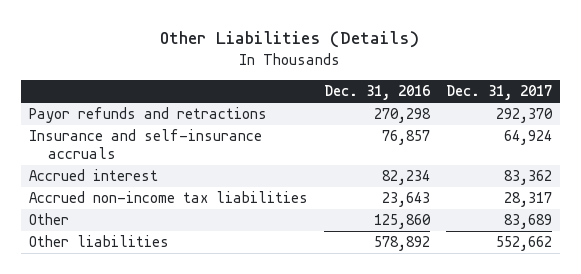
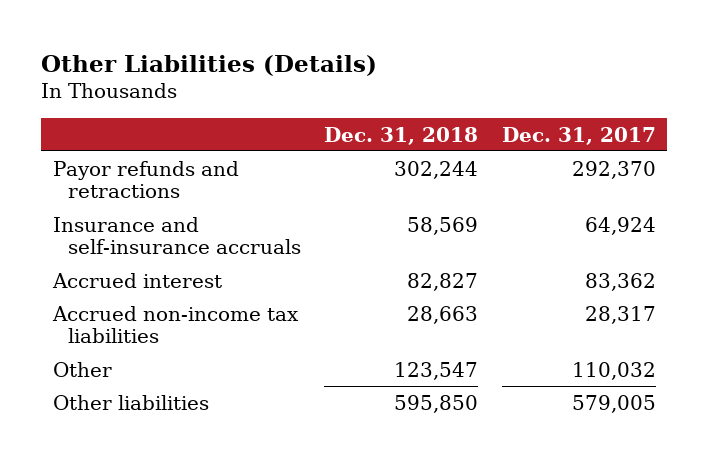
- | Dec. 31, 2016 | Dec. 31, 2017
+ | Dec. 31, 2018 | Dec. 31, 2017
- Other | 125,860 | 83,689
- Other liabilities | 578,892 | 552,662
+ Other | 123,547 | 110,032
+ Other liabilities | 595,850 | 579,005

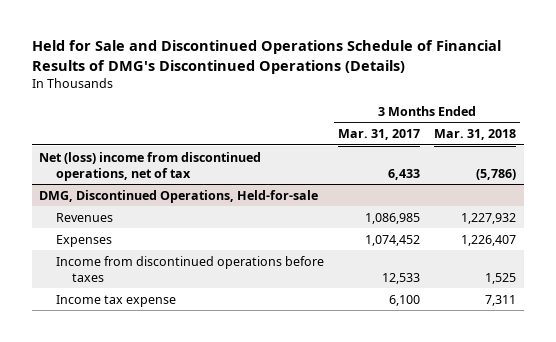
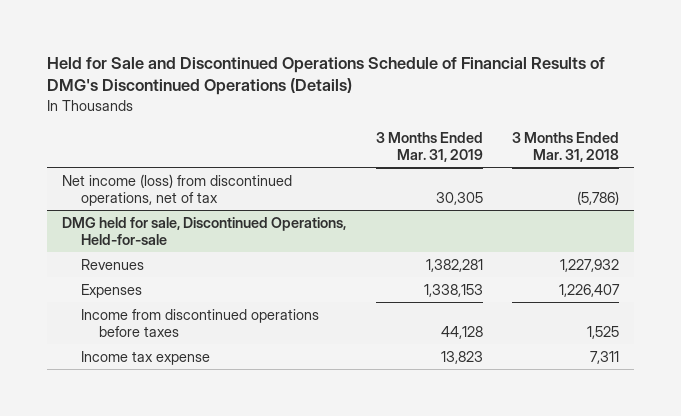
- | 3 Months Ended Mar. 31, 2017 | 3 Months Ended Mar. 31, 2018
+ | 3 Months Ended Mar. 31, 2019 | 3 Months Ended Mar. 31, 2018
- Net (loss) income from discontinued operations, net of tax | 6,433 | (5,786)
- DMG, Discontinued Operations, Held-for-sale
+ Net income (loss) from discontinued operations, net of tax | 30,305 | (5,786)
+ DMG held for sale, Discontinued Operations, Held-for-sale

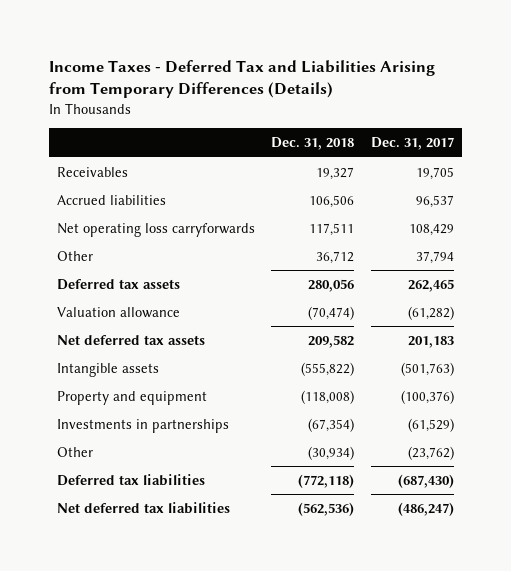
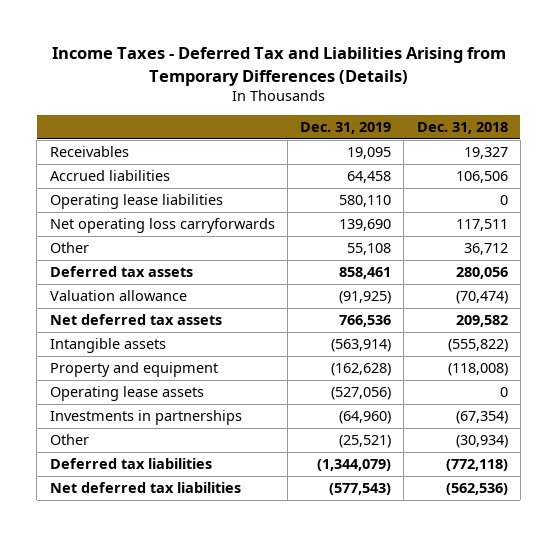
- | Dec. 31, 2018 | Dec. 31, 2017
+ | Dec. 31, 2019 | Dec. 31, 2018
+ Operating lease liabilities | 580,110 | 0
+ Operating lease assets | (527,056) | 0

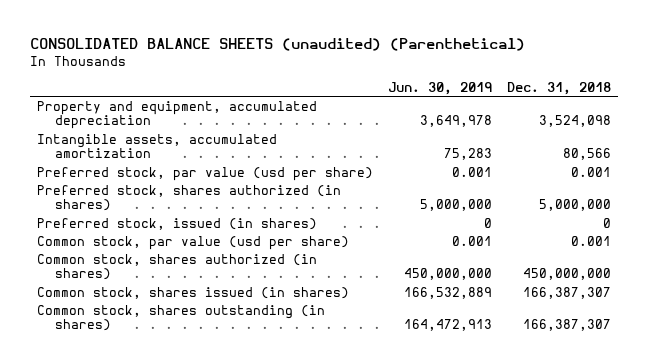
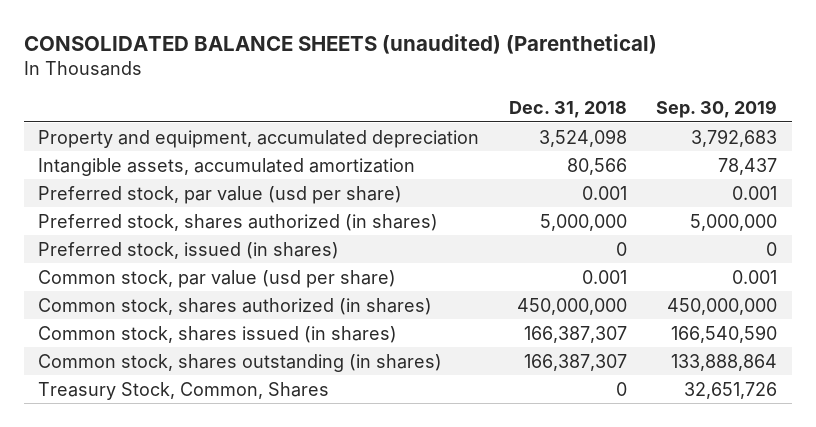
- | Jun. 30, 2019 | Dec. 31, 2018
+ | Dec. 31, 2018 | Sep. 30, 2019
+ Treasury Stock, Common, Shares | 0 | 32,651,726

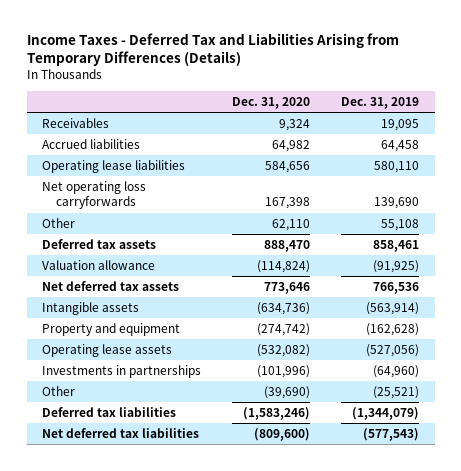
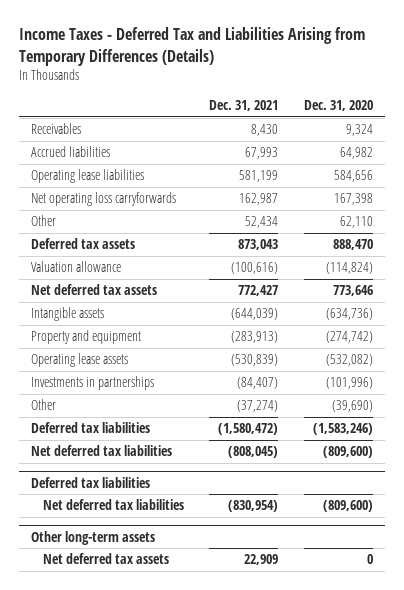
- | Dec. 31, 2020 | Dec. 31, 2019
+ | Dec. 31, 2021 | Dec. 31, 2020
+ Deferred tax liabilities
+ Net deferred tax liabilities | (830,954) | (809,600)
+ Other long-term assets
+ Net deferred tax assets | 22,909 | 0

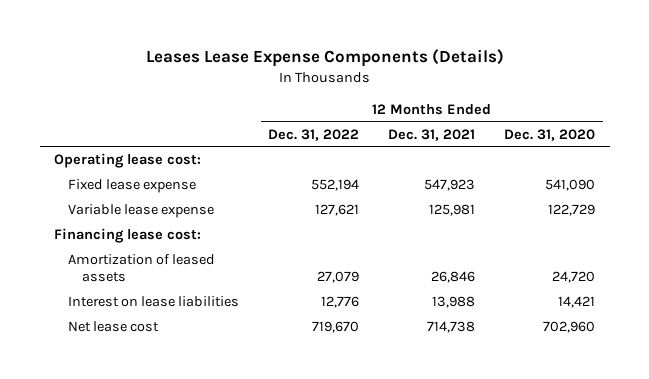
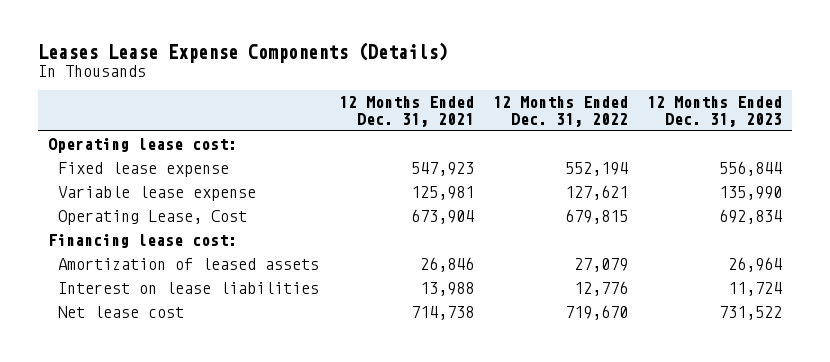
- | 12 Months Ended Dec. 31, 2022 | 12 Months Ended Dec. 31, 2021 | 12 Months Ended Dec. 31, 2020
+ | 12 Months Ended Dec. 31, 2021 | 12 Months Ended Dec. 31, 2022 | 12 Months Ended Dec. 31, 2023
+ Operating Lease, Cost | 673,904 | 679,815 | 692,834

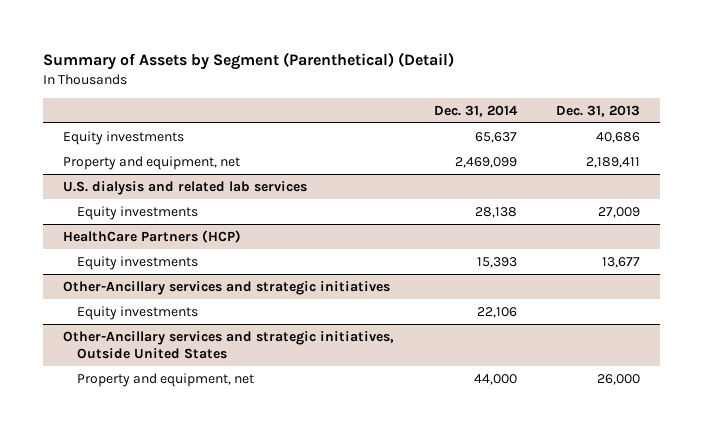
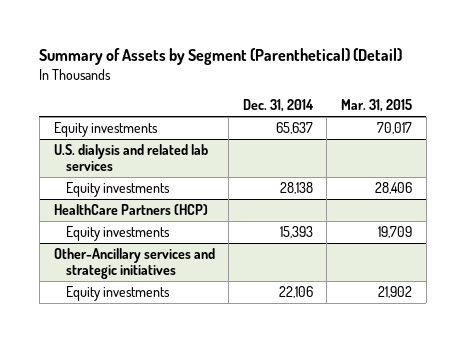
- | Dec. 31, 2014 | Dec. 31, 2013
+ | Dec. 31, 2014 | Mar. 31, 2015
- Property and equipment, net | 2,469,099 | 2,189,411
- Other-Ancillary services and strategic initiatives, Outside United States
- Property and equipment, net | 44,000 | 26,000

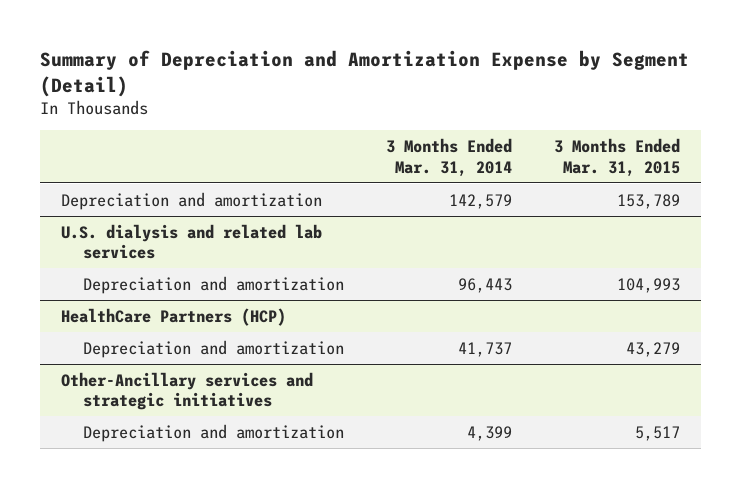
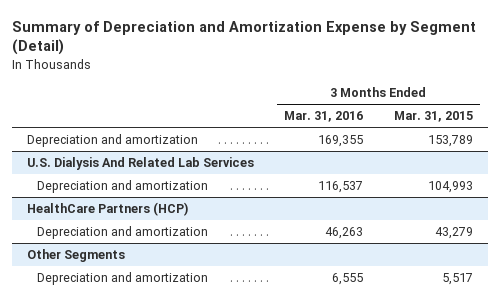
- | 3 Months Ended Mar. 31, 2014 | 3 Months Ended Mar. 31, 2015
+ | 3 Months Ended Mar. 31, 2016 | 3 Months Ended Mar. 31, 2015
- U.S. dialysis and related lab services
+ U.S. Dialysis And Related Lab Services
- Other-Ancillary services and strategic initiatives
+ Other Segments

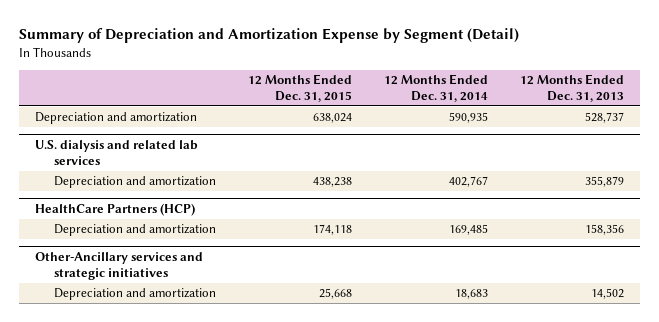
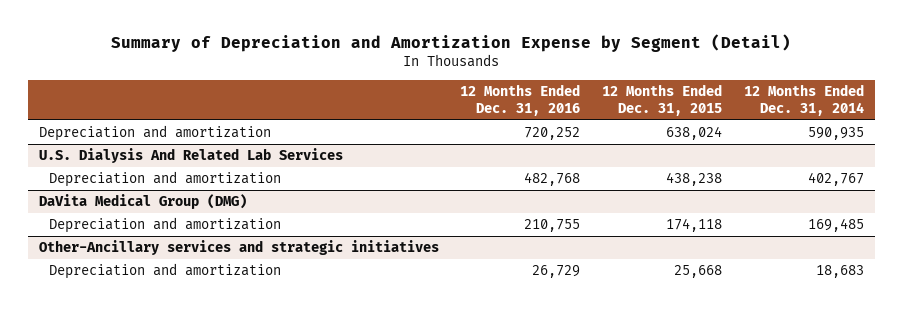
- | 12 Months Ended Dec. 31, 2015 | 12 Months Ended Dec. 31, 2014 | 12 Months Ended Dec. 31, 2013
+ | 12 Months Ended Dec. 31, 2016 | 12 Months Ended Dec. 31, 2015 | 12 Months Ended Dec. 31, 2014
- U.S. dialysis and related lab services
+ U.S. Dialysis And Related Lab Services
- HealthCare Partners (HCP)
+ DaVita Medical Group (DMG)

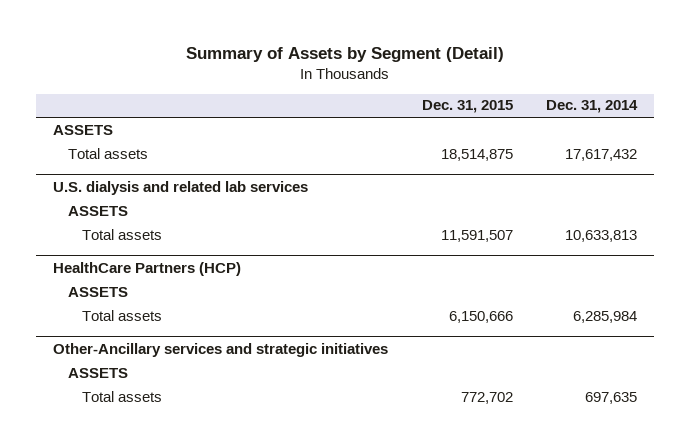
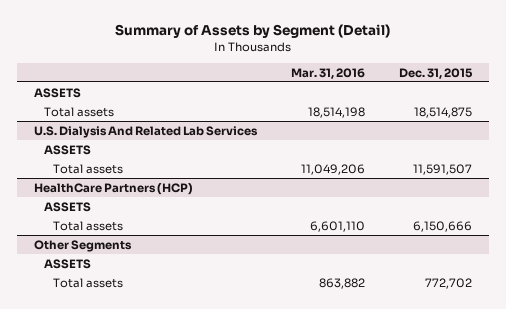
- | Dec. 31, 2015 | Dec. 31, 2014
+ | Mar. 31, 2016 | Dec. 31, 2015
- U.S. dialysis and related lab services
+ U.S. Dialysis And Related Lab Services
- Other-Ancillary services and strategic initiatives
+ Other Segments

